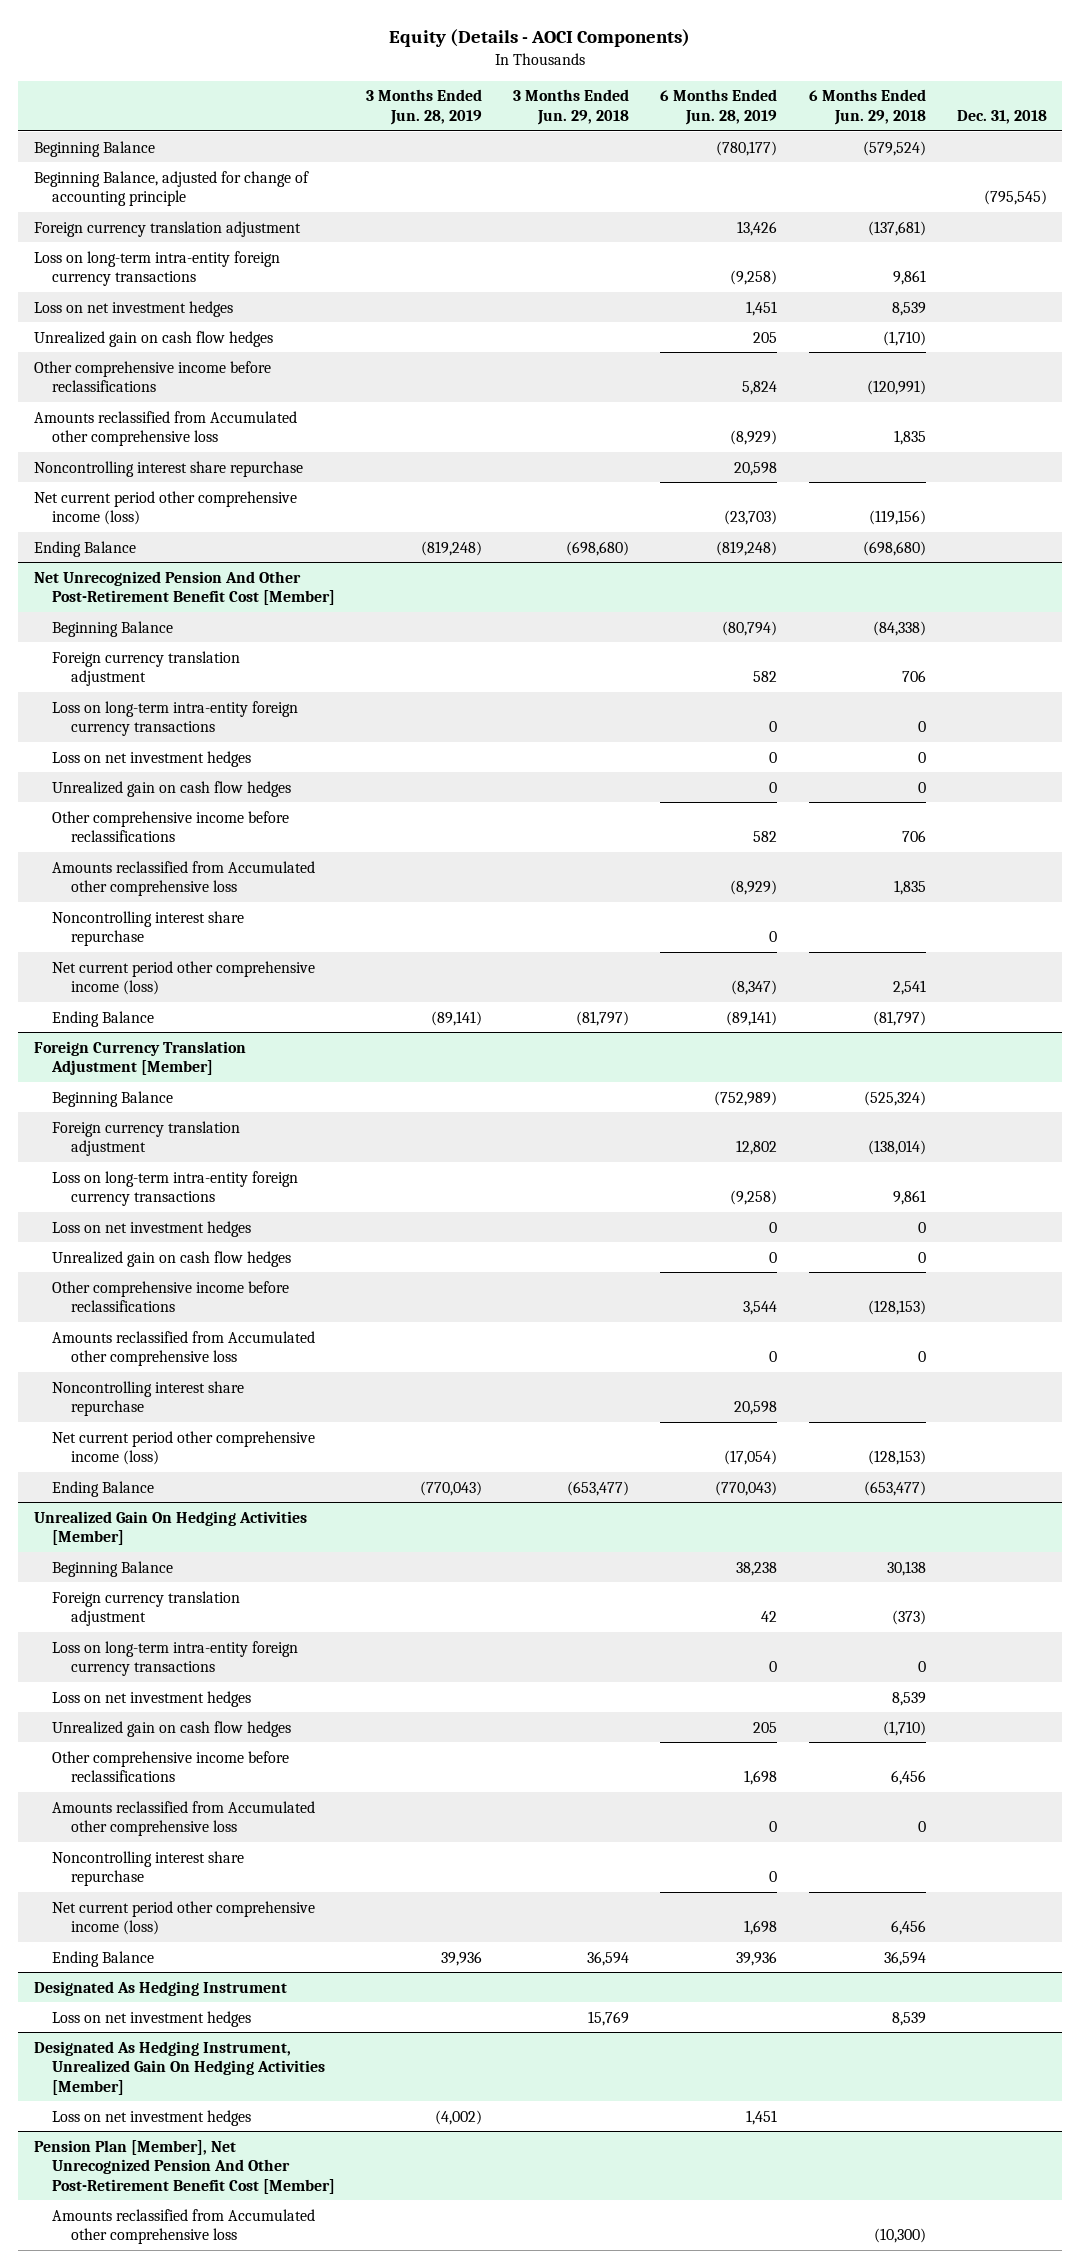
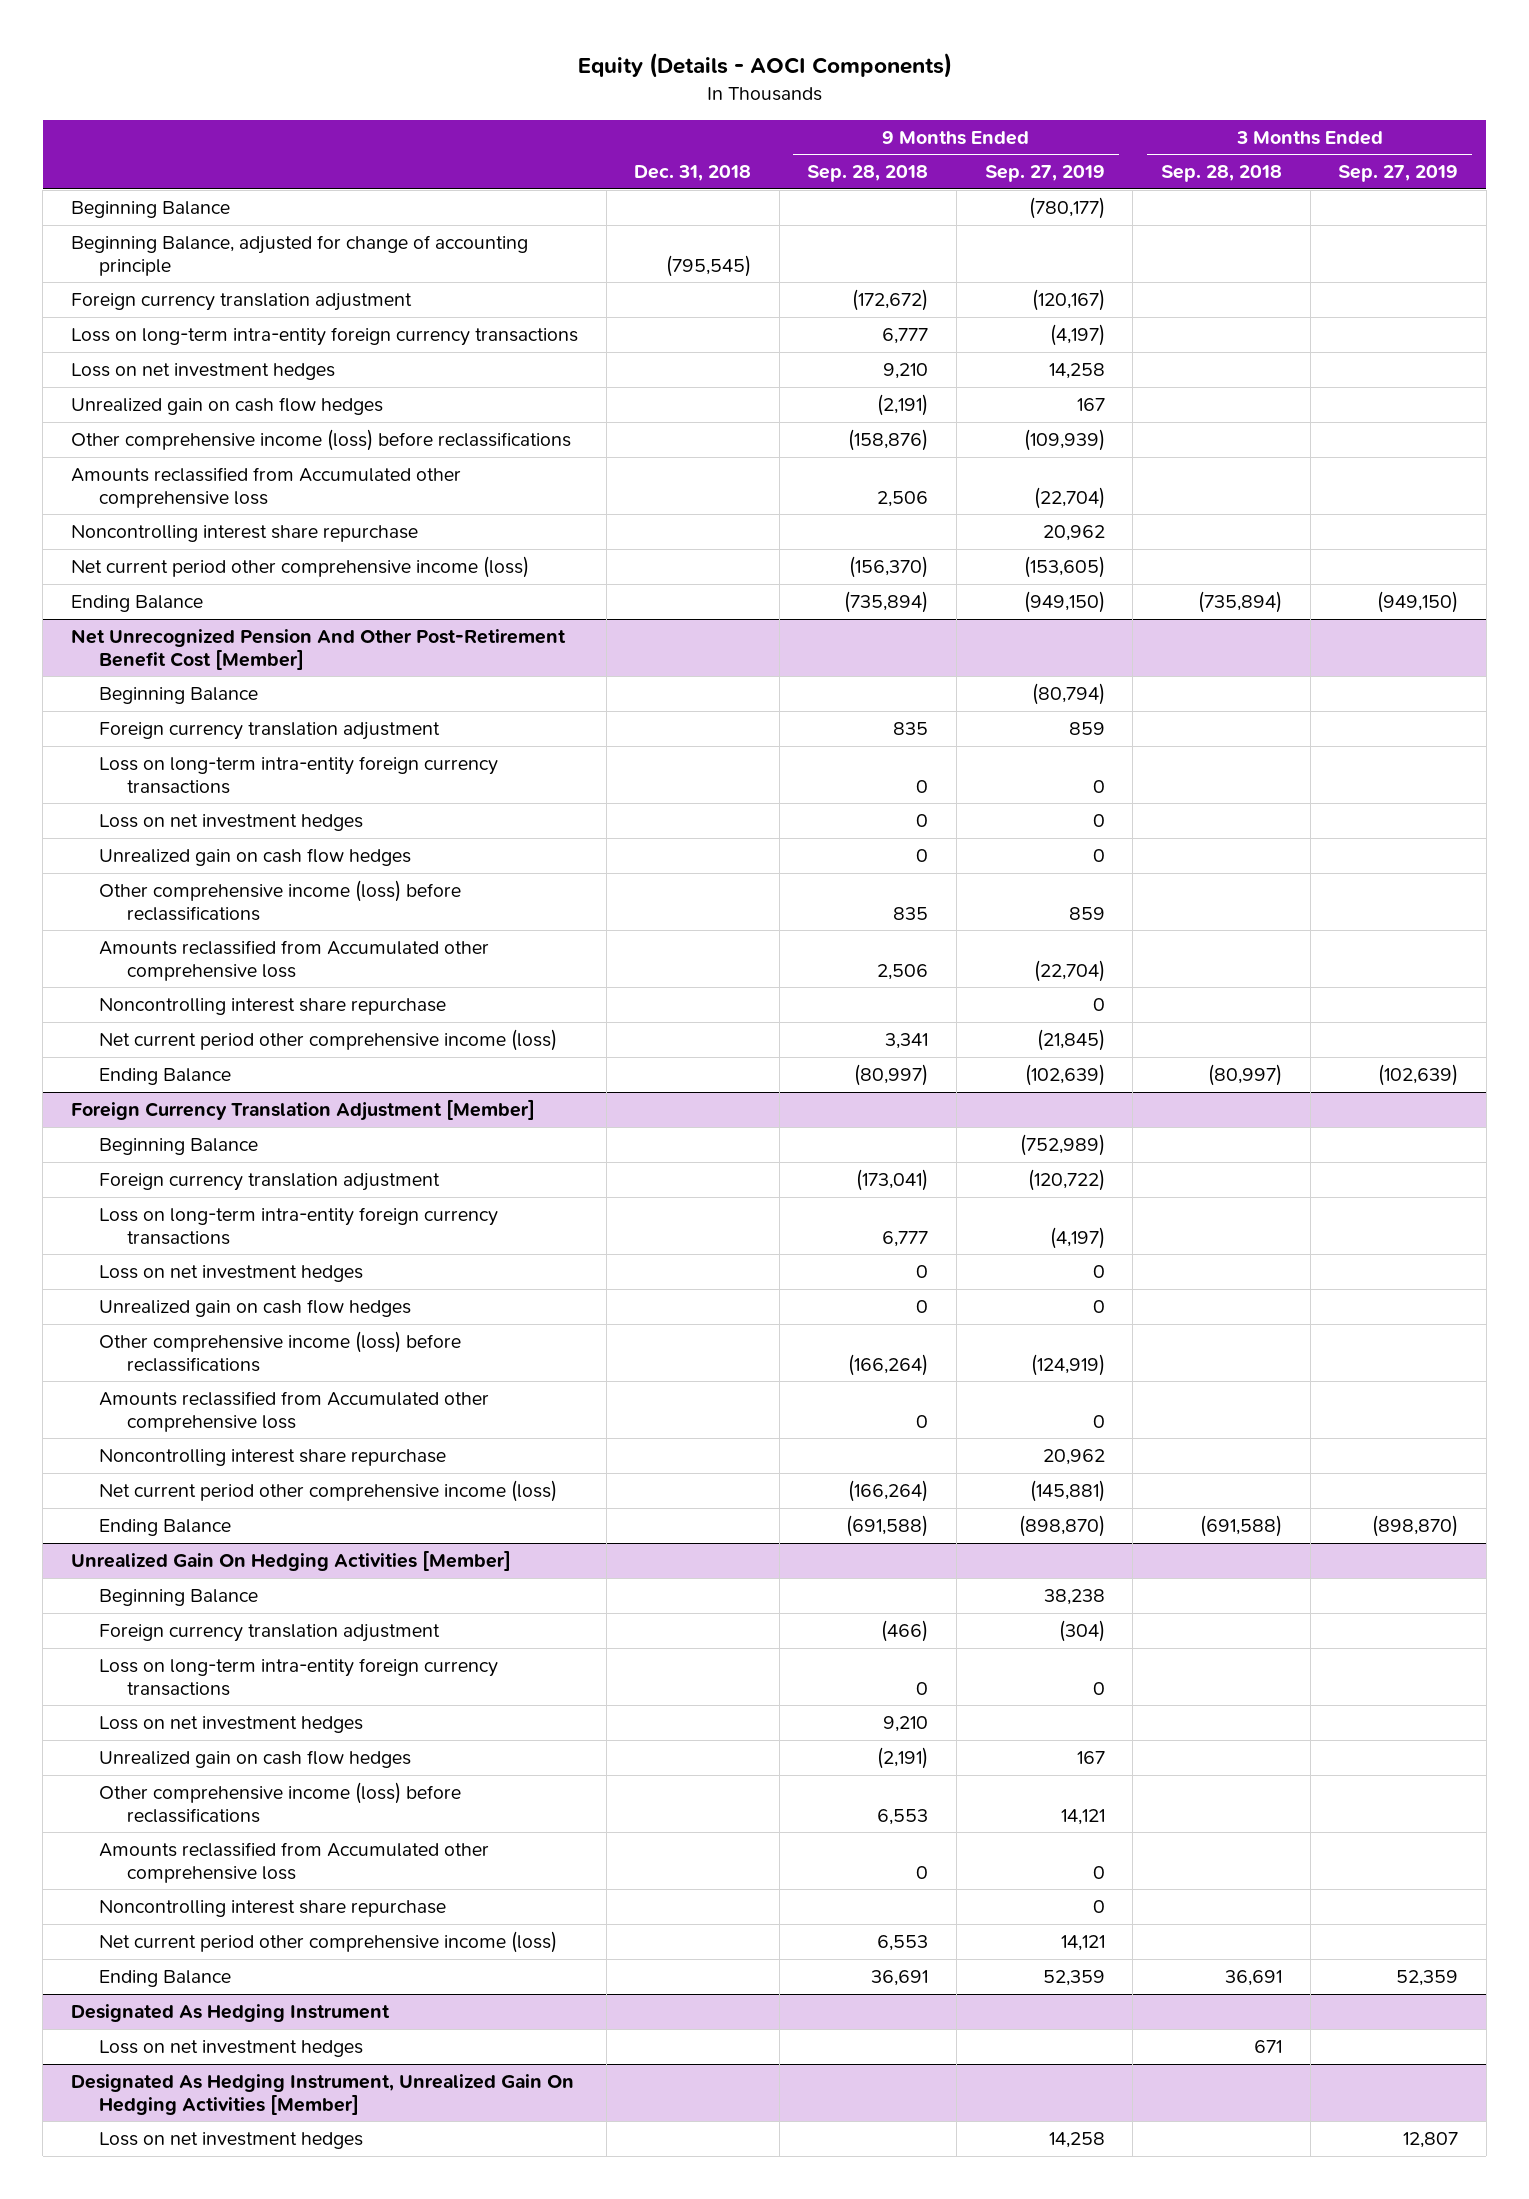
- | 3 Months Ended Jun. 28, 2019 | 3 Months Ended Jun. 29, 2018 | 6 Months Ended Jun. 28, 2019 | 6 Months Ended Jun. 29, 2018 | Dec. 31, 2018
+ | Dec. 31, 2018 | 9 Months Ended Sep. 28, 2018 | 9 Months Ended Sep. 27, 2019 | 3 Months Ended Sep. 28, 2018 | 3 Months Ended Sep. 27, 2019
- Other comprehensive income before reclassifications | | | 5,824 | (120,991) |
+ Other comprehensive income (loss) before reclassifications | | (158,876) | (109,939) | |
@ Net Unrecognized Pension And Other Post-Retirement Benefit Cost [Member]
- Other comprehensive income before reclassifications | | | 582 | 706 |
+ Other comprehensive income (loss) before reclassifications | | 835 | 859 | |
@ Foreign Currency Translation Adjustment [Member]
- Other comprehensive income before reclassifications | | | 3,544 | (128,153) |
+ Other comprehensive income (loss) before reclassifications | | (166,264) | (124,919) | |
@ Unrealized Gain On Hedging Activities [Member]
- Other comprehensive income before reclassifications | | | 1,698 | 6,456 |
+ Other comprehensive income (loss) before reclassifications | | 6,553 | 14,121 | |
- Pension Plan [Member], Net Unrecognized Pension And Other Post-Retirement Benefit Cost [Member]
- Amounts reclassified from Accumulated other comprehensive loss | | | | (10,300) |

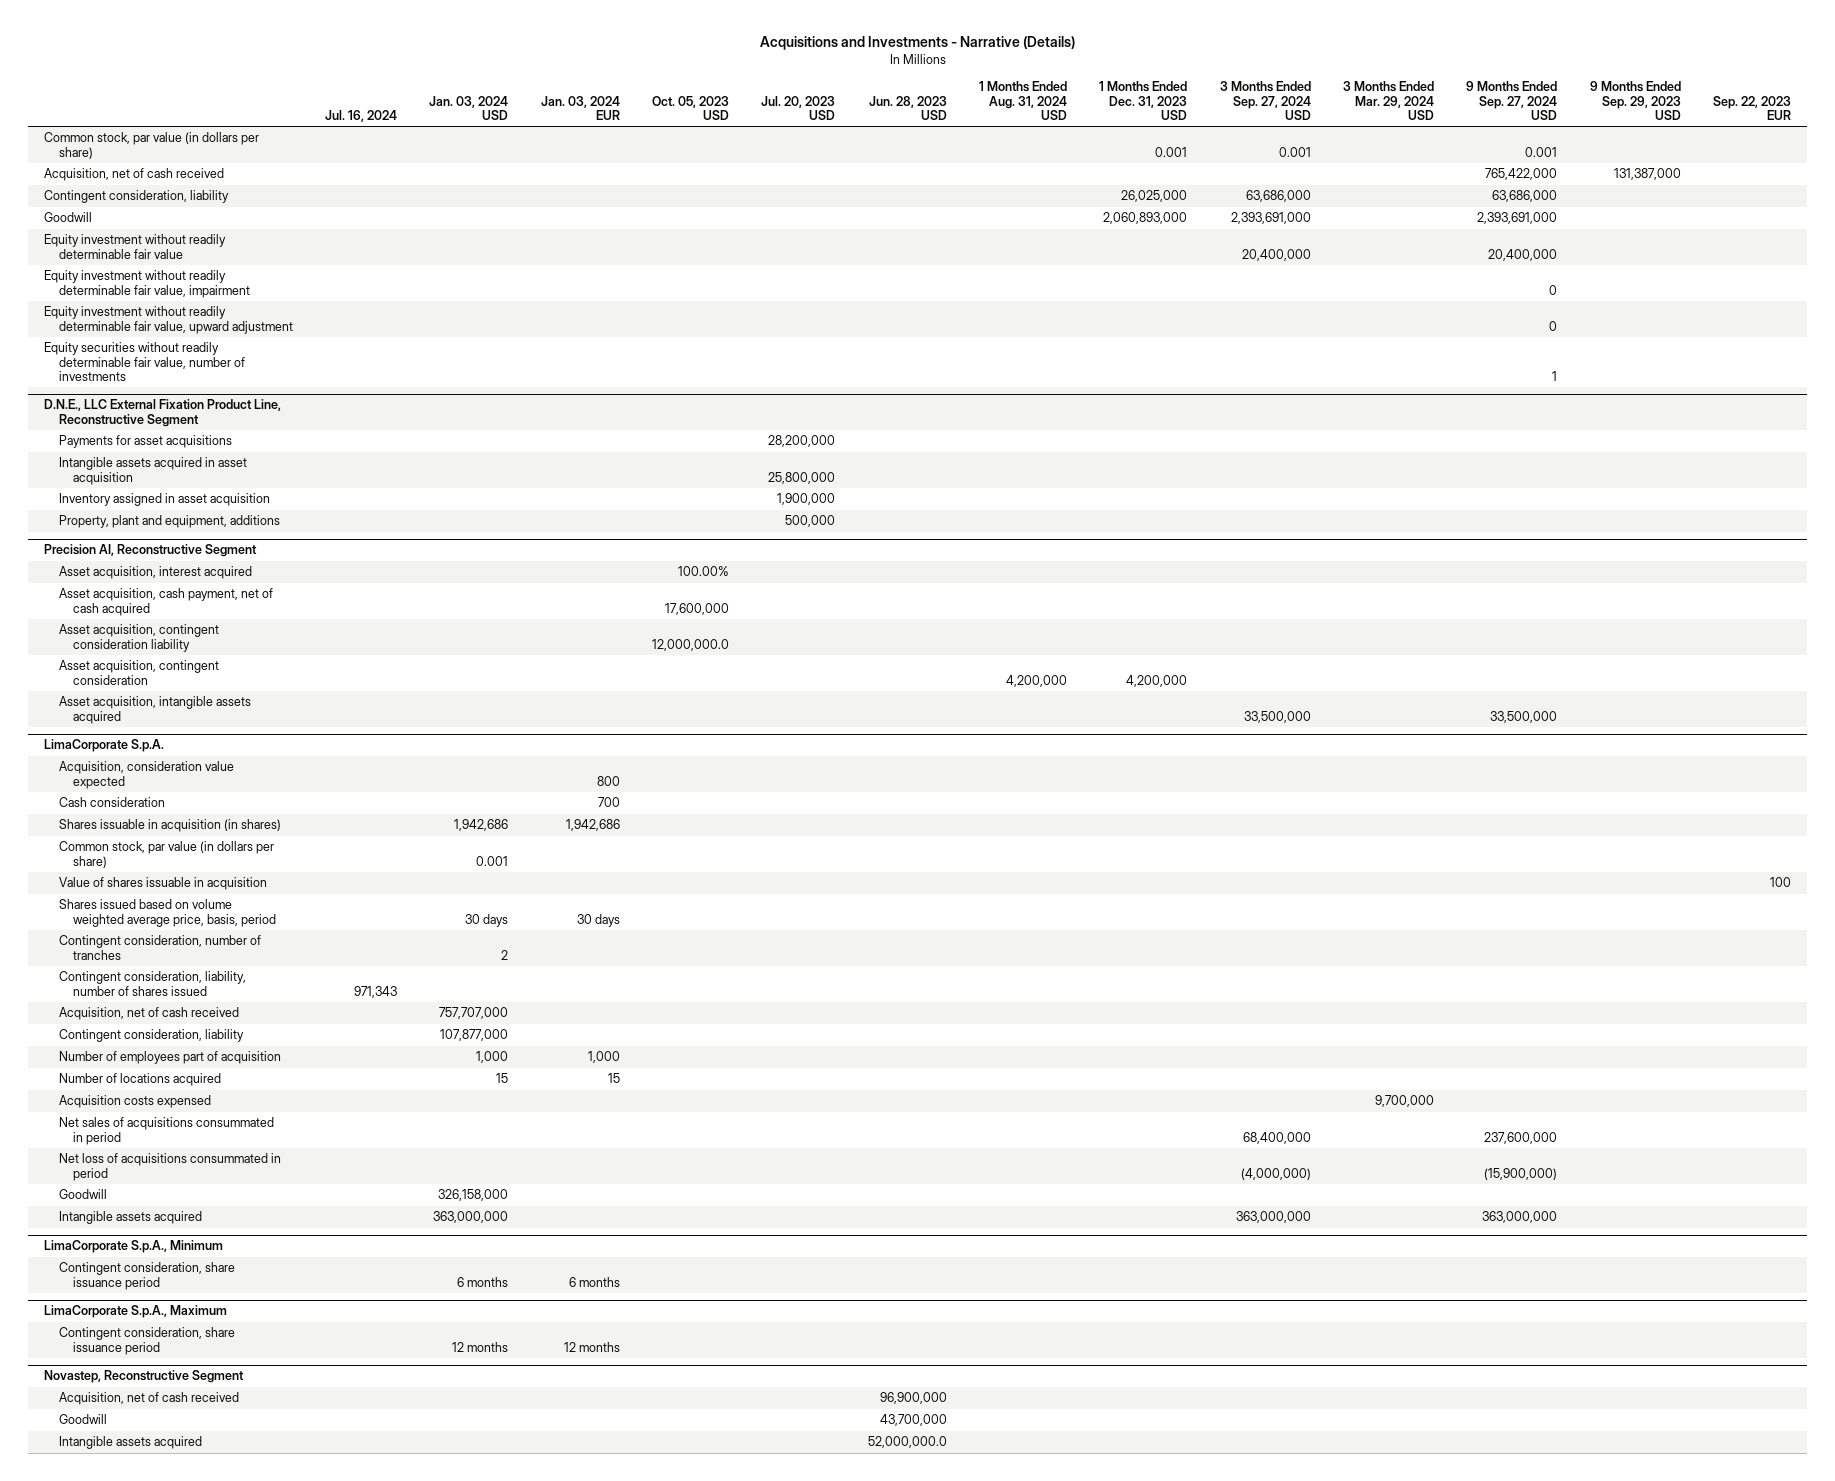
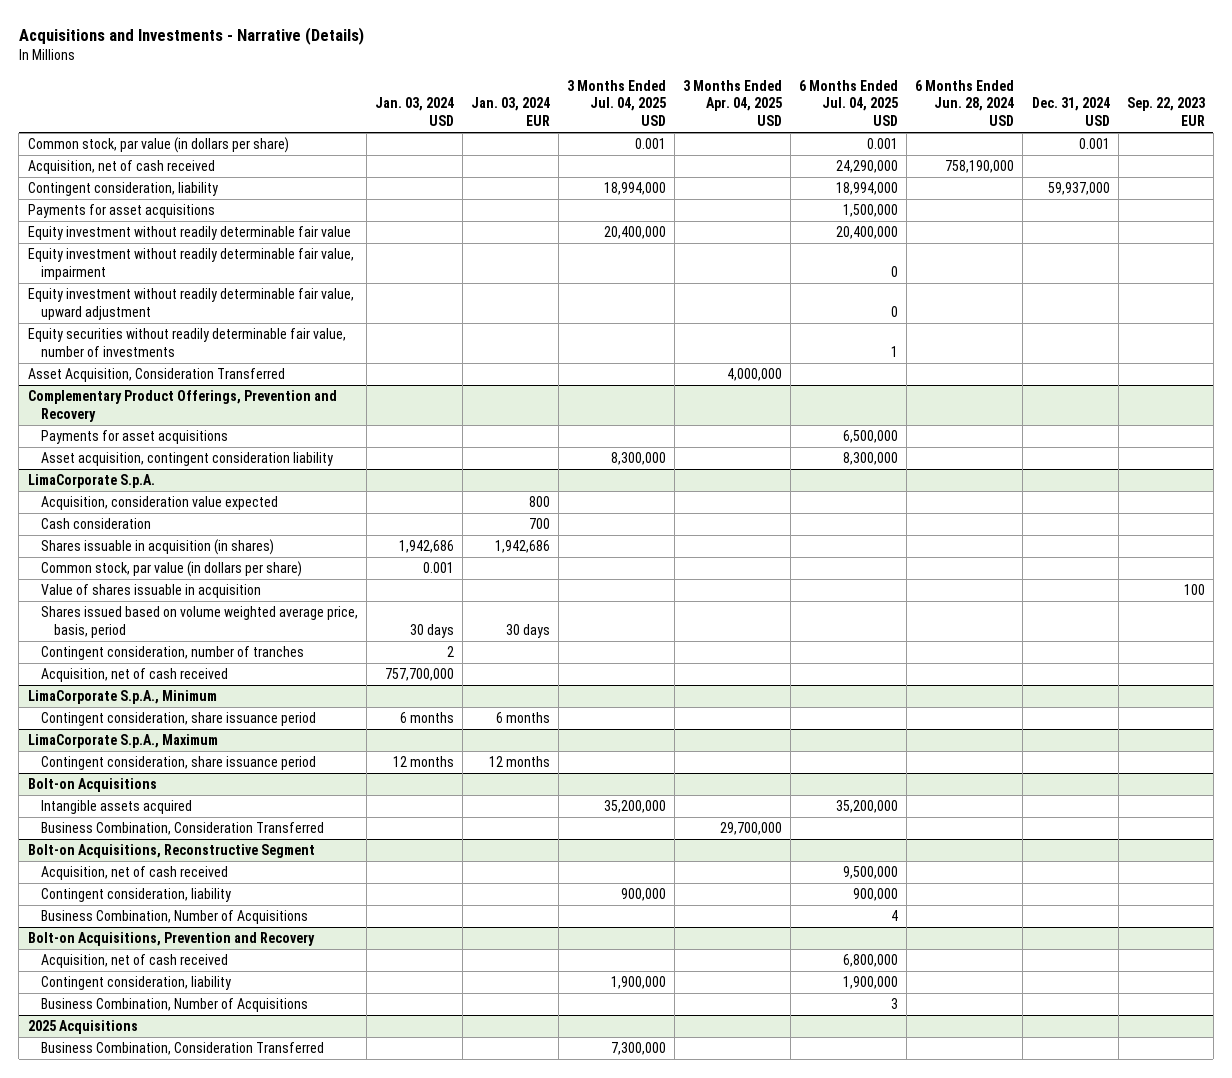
- | Jul. 16, 2024 | Jan. 03, 2024 USD | Jan. 03, 2024 EUR | Oct. 05, 2023 USD | Jul. 20, 2023 USD | Jun. 28, 2023 USD | 1 Months Ended Aug. 31, 2024 USD | 1 Months Ended Dec. 31, 2023 USD | 3 Months Ended Sep. 27, 2024 USD | 3 Months Ended Mar. 29, 2024 USD | 9 Months Ended Sep. 27, 2024 USD | 9 Months Ended Sep. 29, 2023 USD | Sep. 22, 2023 EUR
+ | Jan. 03, 2024 USD | Jan. 03, 2024 EUR | 3 Months Ended Jul. 04, 2025 USD | 3 Months Ended Apr. 04, 2025 USD | 6 Months Ended Jul. 04, 2025 USD | 6 Months Ended Jun. 28, 2024 USD | Dec. 31, 2024 USD | Sep. 22, 2023 EUR
- Goodwill | | | | | | | | 2,060,893,000 | 2,393,691,000 | | 2,393,691,000 | |
+ Payments for asset acquisitions | | | | | 1,500,000 | | |
- D.N.E., LLC External Fixation Product Line, Reconstructive Segment
- Payments for asset acquisitions | | | | | 28,200,000 | | | | | | | |
- Intangible assets acquired in asset acquisition | | | | | 25,800,000 | | | | | | | |
- Inventory assigned in asset acquisition | | | | | 1,900,000 | | | | | | | |
- Property, plant and equipment, additions | | | | | 500,000 | | | | | | | |
- Precision AI, Reconstructive Segment
- Asset acquisition, interest acquired | | | | 100.00% | | | | | | | | |
- Asset acquisition, cash payment, net of cash acquired | | | | 17,600,000 | | | | | | | | |
- Asset acquisition, contingent consideration liability | | | | 12,000,000.0 | | | | | | | | |
- Asset acquisition, contingent consideration | | | | | | | 4,200,000 | 4,200,000 | | | | |
- Asset acquisition, intangible assets acquired | | | | | | | | | 33,500,000 | | 33,500,000 | |
+ Asset Acquisition, Consideration Transferred | | | | 4,000,000 | | | |
+ Complementary Product Offerings, Prevention and Recovery
+ Payments for asset acquisitions | | | | | 6,500,000 | | |
+ Asset acquisition, contingent consideration liability | | | 8,300,000 | | 8,300,000 | | |
@ LimaCorporate S.p.A.
- Contingent consideration, liability, number of shares issued | 971,343 | | | | | | | | | | | |
- Acquisition, net of cash received | | 757,707,000 | | | | | | | | | | |
- Contingent consideration, liability | | 107,877,000 | | | | | | | | | | |
- Number of employees part of acquisition | | 1,000 | 1,000 | | | | | | | | | |
- Number of locations acquired | | 15 | 15 | | | | | | | | | |
- Acquisition costs expensed | | | | | | | | | | 9,700,000 | | |
- Net sales of acquisitions consummated in period | | | | | | | | | 68,400,000 | | 237,600,000 | |
- Net loss of acquisitions consummated in period | | | | | | | | | (4,000,000) | | (15,900,000) | |
- Goodwill | | 326,158,000 | | | | | | | | | | |
- Intangible assets acquired | | 363,000,000 | | | | | | | 363,000,000 | | 363,000,000 | |
+ Acquisition, net of cash received | 757,700,000 | | | | | | |
- Novastep, Reconstructive Segment
- Acquisition, net of cash received | | | | | | 96,900,000 | | | | | | |
- Goodwill | | | | | | 43,700,000 | | | | | | |
- Intangible assets acquired | | | | | | 52,000,000.0 | | | | | | |
+ Bolt-on Acquisitions
+ Intangible assets acquired | | | 35,200,000 | | 35,200,000 | | |
+ Business Combination, Consideration Transferred | | | | 29,700,000 | | | |
+ Bolt-on Acquisitions, Reconstructive Segment
+ Acquisition, net of cash received | | | | | 9,500,000 | | |
+ Contingent consideration, liability | | | 900,000 | | 900,000 | | |
+ Business Combination, Number of Acquisitions | | | | | 4 | | |
+ Bolt-on Acquisitions, Prevention and Recovery
+ Acquisition, net of cash received | | | | | 6,800,000 | | |
+ Contingent consideration, liability | | | 1,900,000 | | 1,900,000 | | |
+ Business Combination, Number of Acquisitions | | | | | 3 | | |
+ 2025 Acquisitions
+ Business Combination, Consideration Transferred | | | 7,300,000 | | | | |

